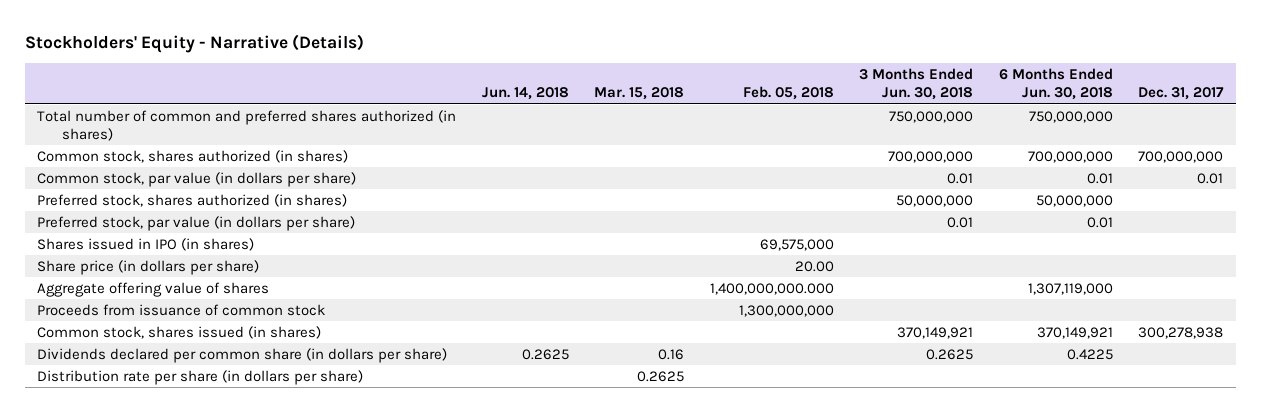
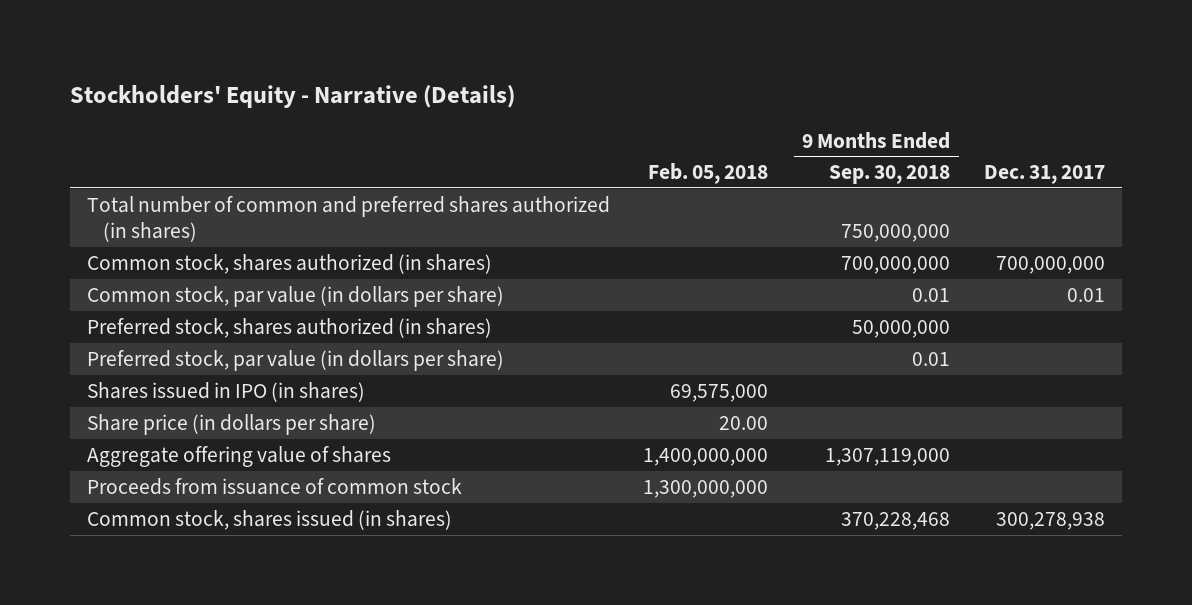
- | Jun. 14, 2018 | Mar. 15, 2018 | Feb. 05, 2018 | 3 Months Ended Jun. 30, 2018 | 6 Months Ended Jun. 30, 2018 | Dec. 31, 2017
+ | Feb. 05, 2018 | 9 Months Ended Sep. 30, 2018 | Dec. 31, 2017
- Aggregate offering value of shares | | | 1,400,000,000.000 | | 1,307,119,000 |
+ Aggregate offering value of shares | 1,400,000,000 | 1,307,119,000 |
- Dividends declared per common share (in dollars per share) | 0.2625 | 0.16 | | 0.2625 | 0.4225 |
- Distribution rate per share (in dollars per share) | | 0.2625 | | | |

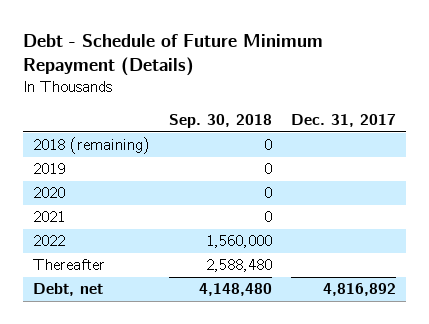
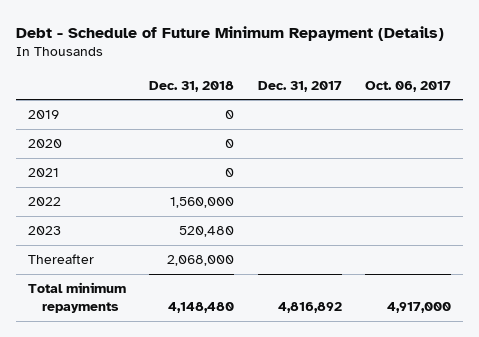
- | Sep. 30, 2018 | Dec. 31, 2017
+ | Dec. 31, 2018 | Dec. 31, 2017 | Oct. 06, 2017
- 2018 (remaining) | 0 |
+ 2023 | 520,480 | |
- Debt, net | 4,148,480 | 4,816,892
+ Total minimum repayments | 4,148,480 | 4,816,892 | 4,917,000

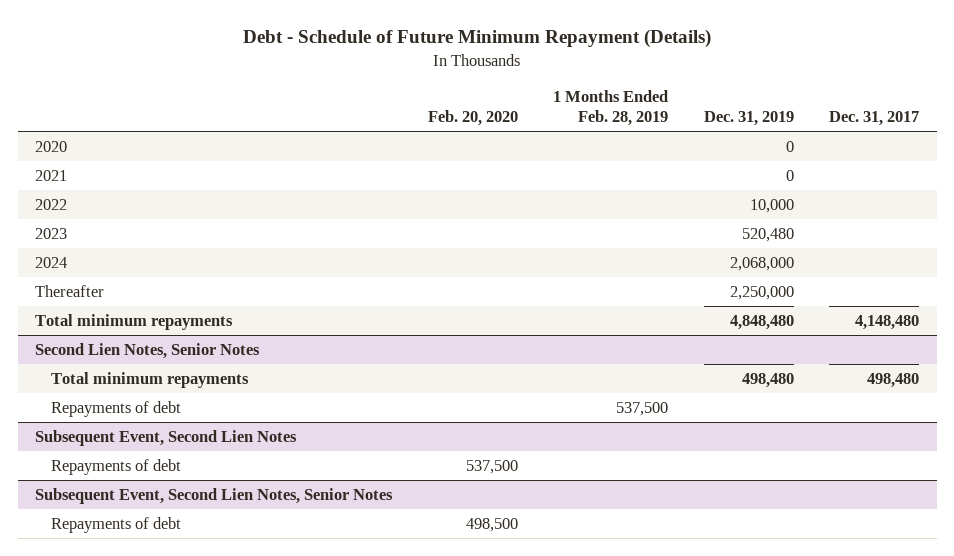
- | Dec. 31, 2018 | Dec. 31, 2017 | Oct. 06, 2017
+ | Feb. 20, 2020 | 1 Months Ended Feb. 28, 2019 | Dec. 31, 2019 | Dec. 31, 2017
- 2019 | 0 | |
+ 2024 | | | 2,068,000 |
- Total minimum repayments | 4,148,480 | 4,816,892 | 4,917,000
+ Total minimum repayments | | | 4,848,480 | 4,148,480
+ Second Lien Notes, Senior Notes
+ Total minimum repayments | | | 498,480 | 498,480
+ Repayments of debt | | 537,500 | |
+ Subsequent Event, Second Lien Notes
+ Repayments of debt | 537,500 | | |
+ Subsequent Event, Second Lien Notes, Senior Notes
+ Repayments of debt | 498,500 | | |

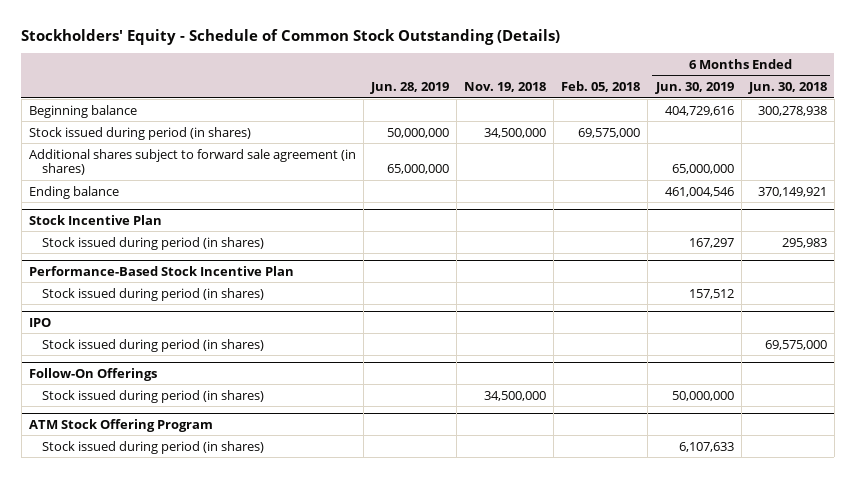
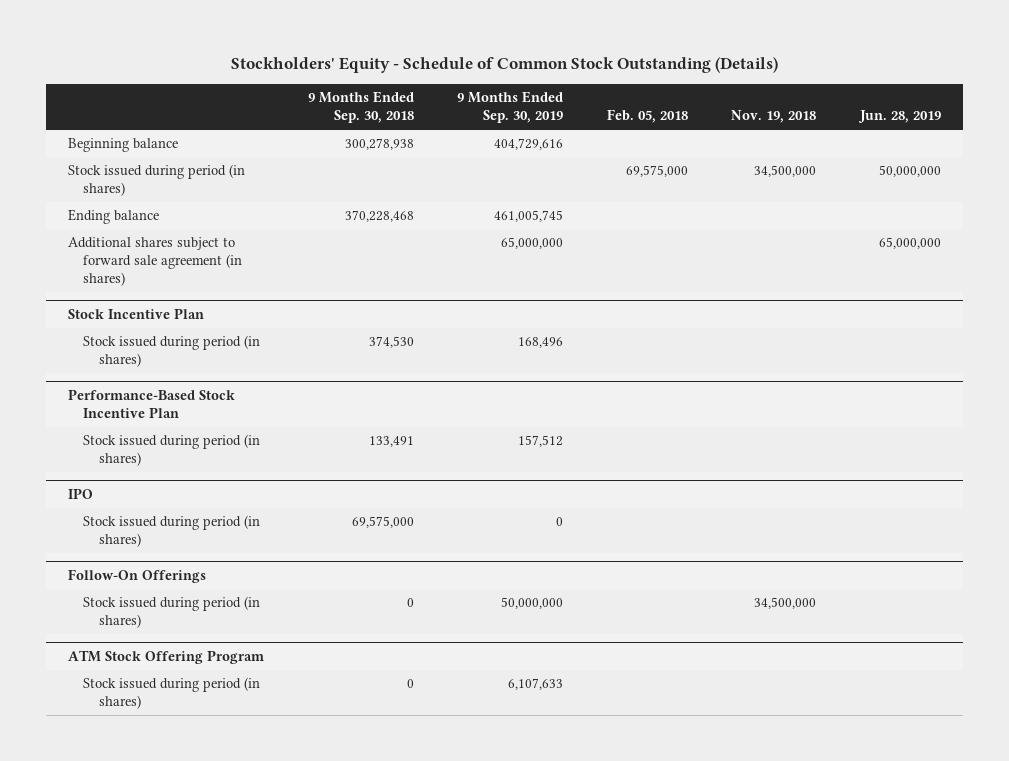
- | Jun. 28, 2019 | Nov. 19, 2018 | Feb. 05, 2018 | 6 Months Ended Jun. 30, 2019 | 6 Months Ended Jun. 30, 2018
+ | 9 Months Ended Sep. 30, 2018 | 9 Months Ended Sep. 30, 2019 | Feb. 05, 2018 | Nov. 19, 2018 | Jun. 28, 2019
moved down: Additional shares subject to forward sale agreement (in shares) | | 65,000,000 | | | 65,000,000

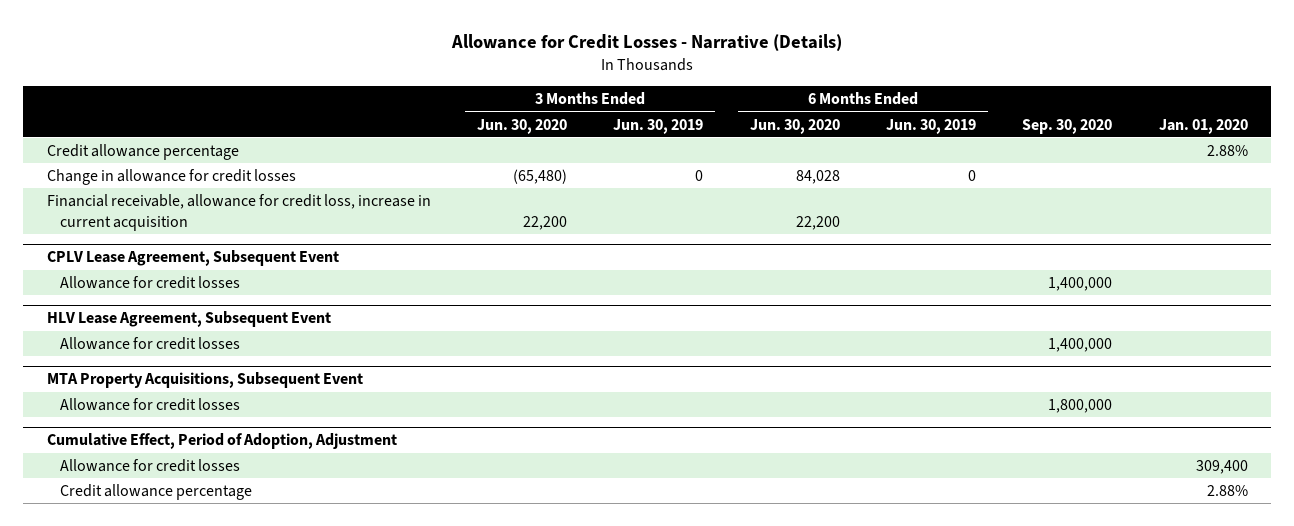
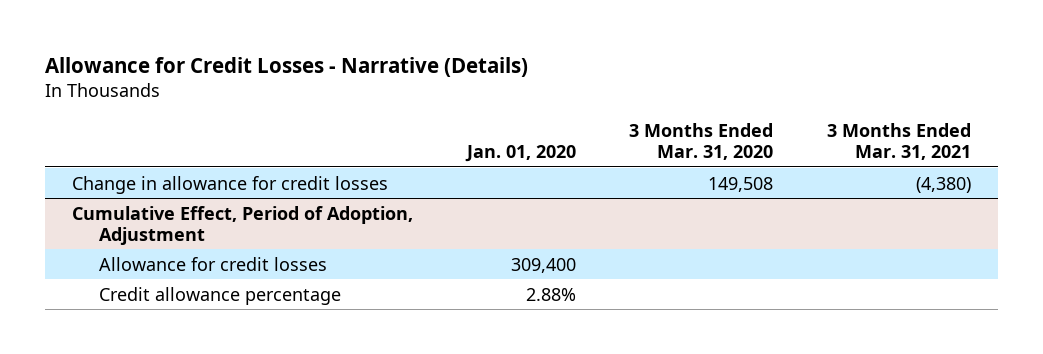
- | 3 Months Ended Jun. 30, 2020 | 3 Months Ended Jun. 30, 2019 | 6 Months Ended Jun. 30, 2020 | 6 Months Ended Jun. 30, 2019 | Sep. 30, 2020 | Jan. 01, 2020
+ | Jan. 01, 2020 | 3 Months Ended Mar. 31, 2020 | 3 Months Ended Mar. 31, 2021
- Credit allowance percentage | | | | | | 2.88%
- Financial receivable, allowance for credit loss, increase in current acquisition | 22,200 | | 22,200 | | |
- CPLV Lease Agreement, Subsequent Event
- Allowance for credit losses | | | | | 1,400,000 |
- HLV Lease Agreement, Subsequent Event
- Allowance for credit losses | | | | | 1,400,000 |
- MTA Property Acquisitions, Subsequent Event
- Allowance for credit losses | | | | | 1,800,000 |

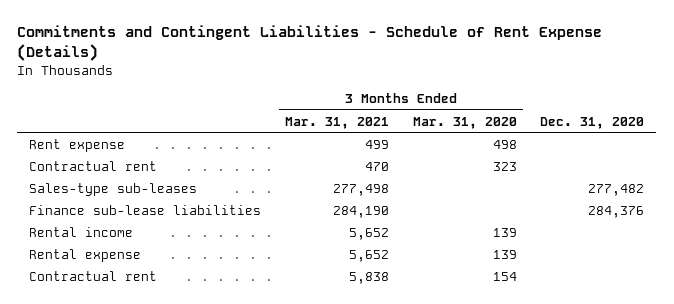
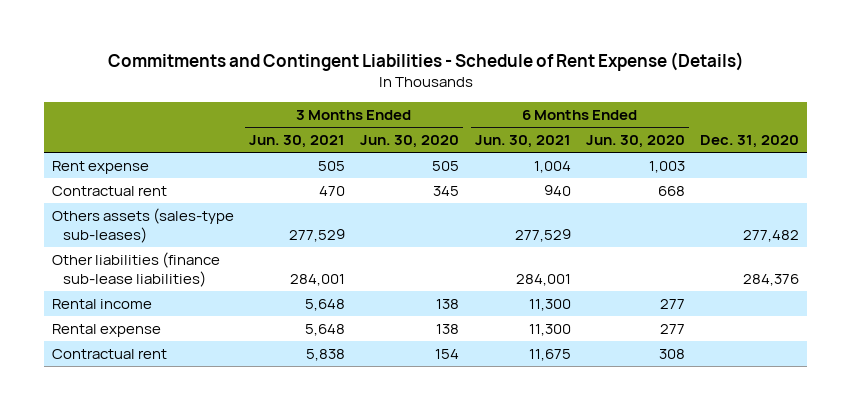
- | 3 Months Ended Mar. 31, 2021 | 3 Months Ended Mar. 31, 2020 | Dec. 31, 2020
+ | 3 Months Ended Jun. 30, 2021 | 3 Months Ended Jun. 30, 2020 | 6 Months Ended Jun. 30, 2021 | 6 Months Ended Jun. 30, 2020 | Dec. 31, 2020
- Sales-type sub-leases | 277,498 | | 277,482
- Finance sub-lease liabilities | 284,190 | | 284,376
+ Others assets (sales-type sub-leases) | 277,529 | | 277,529 | | 277,482
+ Other liabilities (finance sub-lease liabilities) | 284,001 | | 284,001 | | 284,376

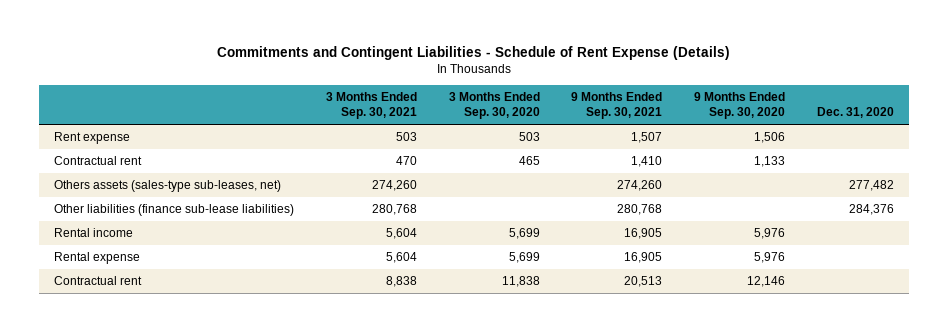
- | 3 Months Ended Jun. 30, 2021 | 3 Months Ended Jun. 30, 2020 | 6 Months Ended Jun. 30, 2021 | 6 Months Ended Jun. 30, 2020 | Dec. 31, 2020
+ | 3 Months Ended Sep. 30, 2021 | 3 Months Ended Sep. 30, 2020 | 9 Months Ended Sep. 30, 2021 | 9 Months Ended Sep. 30, 2020 | Dec. 31, 2020
- Others assets (sales-type sub-leases) | 277,529 | | 277,529 | | 277,482
+ Others assets (sales-type sub-leases, net) | 274,260 | | 274,260 | | 277,482

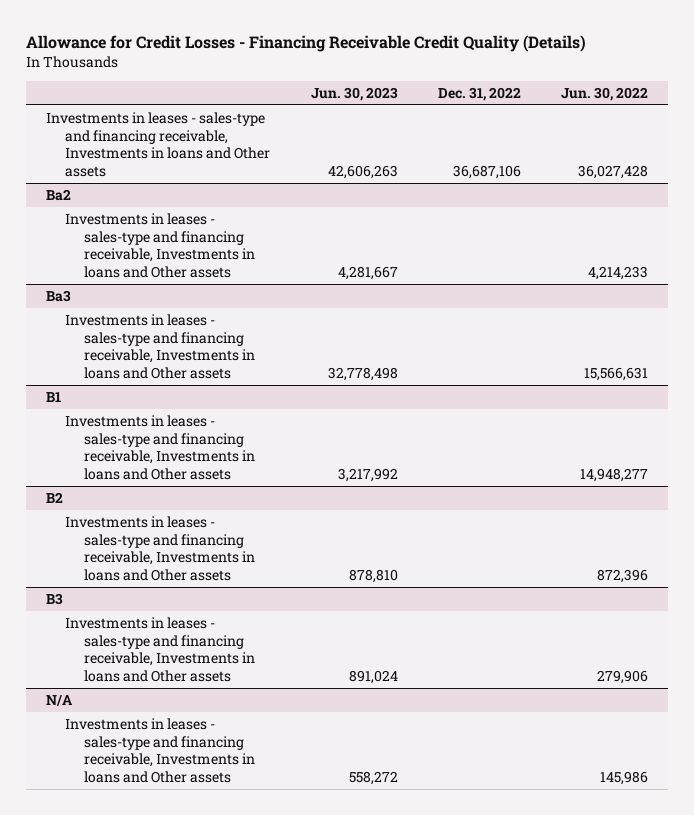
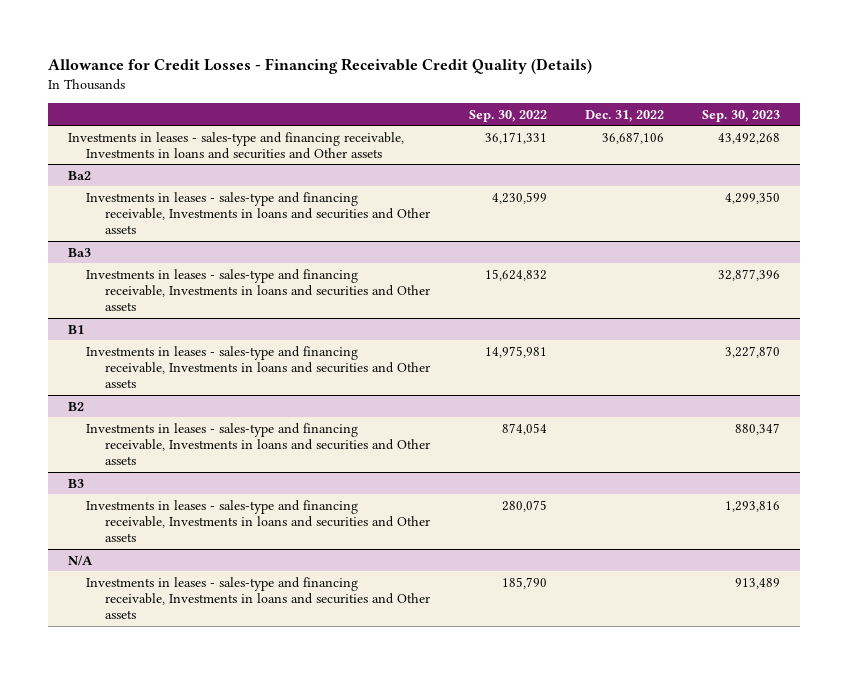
- | Jun. 30, 2023 | Dec. 31, 2022 | Jun. 30, 2022
+ | Sep. 30, 2022 | Dec. 31, 2022 | Sep. 30, 2023
- Investments in leases - sales-type and financing receivable, Investments in loans and Other assets | 42,606,263 | 36,687,106 | 36,027,428
+ Investments in leases - sales-type and financing receivable, Investments in loans and securities and Other assets | 36,171,331 | 36,687,106 | 43,492,268
@ Ba2
- Investments in leases - sales-type and financing receivable, Investments in loans and Other assets | 4,281,667 | | 4,214,233
+ Investments in leases - sales-type and financing receivable, Investments in loans and securities and Other assets | 4,230,599 | | 4,299,350
@ Ba3
- Investments in leases - sales-type and financing receivable, Investments in loans and Other assets | 32,778,498 | | 15,566,631
+ Investments in leases - sales-type and financing receivable, Investments in loans and securities and Other assets | 15,624,832 | | 32,877,396
@ B1
- Investments in leases - sales-type and financing receivable, Investments in loans and Other assets | 3,217,992 | | 14,948,277
+ Investments in leases - sales-type and financing receivable, Investments in loans and securities and Other assets | 14,975,981 | | 3,227,870
@ B2
- Investments in leases - sales-type and financing receivable, Investments in loans and Other assets | 878,810 | | 872,396
+ Investments in leases - sales-type and financing receivable, Investments in loans and securities and Other assets | 874,054 | | 880,347
@ B3
- Investments in leases - sales-type and financing receivable, Investments in loans and Other assets | 891,024 | | 279,906
+ Investments in leases - sales-type and financing receivable, Investments in loans and securities and Other assets | 280,075 | | 1,293,816
@ N/A
- Investments in leases - sales-type and financing receivable, Investments in loans and Other assets | 558,272 | | 145,986
+ Investments in leases - sales-type and financing receivable, Investments in loans and securities and Other assets | 185,790 | | 913,489

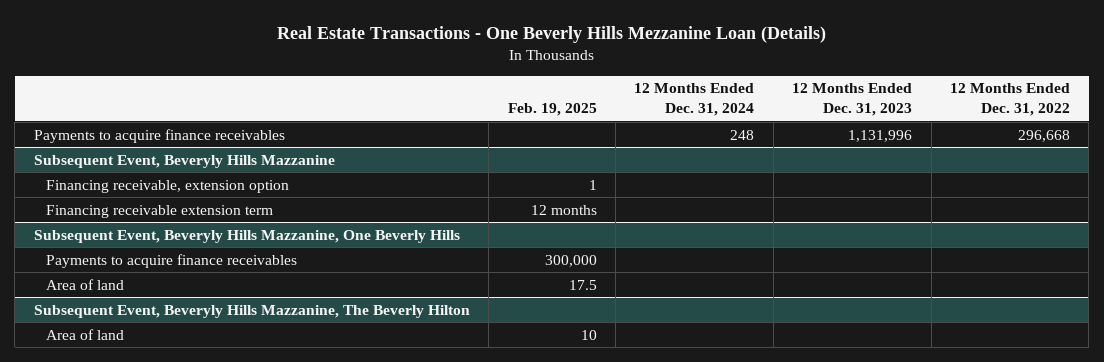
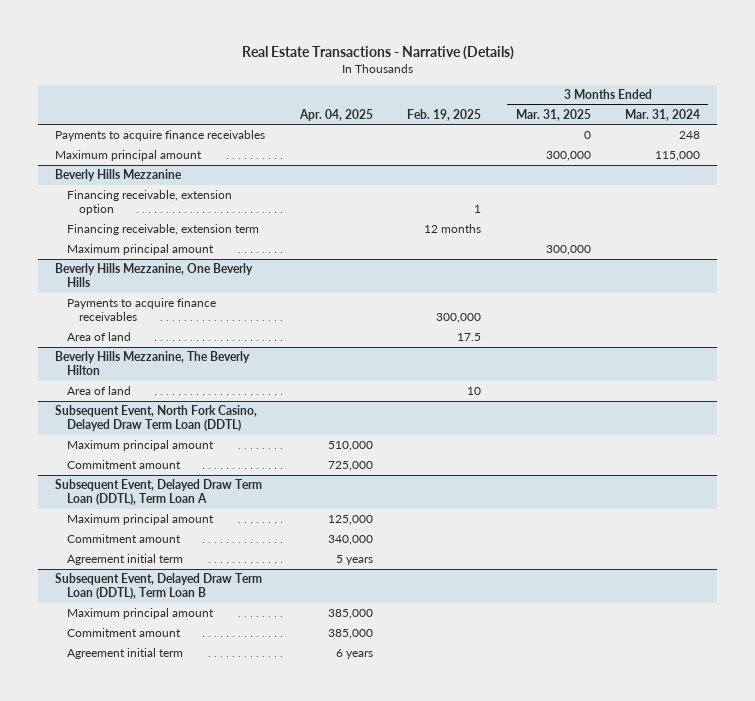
- Real Estate Transactions - One Beverly Hills Mezzanine Loan (Details)
+ Real Estate Transactions - Narrative (Details)
- | Feb. 19, 2025 | 12 Months Ended Dec. 31, 2024 | 12 Months Ended Dec. 31, 2023 | 12 Months Ended Dec. 31, 2022
+ | Apr. 04, 2025 | Feb. 19, 2025 | 3 Months Ended Mar. 31, 2025 | 3 Months Ended Mar. 31, 2024
- Subsequent Event, Beveryly Hills Mazzanine
+ Maximum principal amount | | | 300,000 | 115,000
+ Beverly Hills Mezzanine
- Financing receivable extension term | 12 months | | |
- Subsequent Event, Beveryly Hills Mazzanine, One Beverly Hills
+ Financing receivable, extension term | | 12 months | |
+ Maximum principal amount | | | 300,000 |
+ Beverly Hills Mezzanine, One Beverly Hills
- Subsequent Event, Beveryly Hills Mazzanine, The Beverly Hilton
+ Beverly Hills Mezzanine, The Beverly Hilton
+ Subsequent Event, North Fork Casino, Delayed Draw Term Loan (DDTL)
+ Maximum principal amount | 510,000 | | |
+ Commitment amount | 725,000 | | |
+ Subsequent Event, Delayed Draw Term Loan (DDTL), Term Loan A
+ Maximum principal amount | 125,000 | | |
+ Commitment amount | 340,000 | | |
+ Agreement initial term | 5 years | | |
+ Subsequent Event, Delayed Draw Term Loan (DDTL), Term Loan B
+ Maximum principal amount | 385,000 | | |
+ Commitment amount | 385,000 | | |
+ Agreement initial term | 6 years | | |

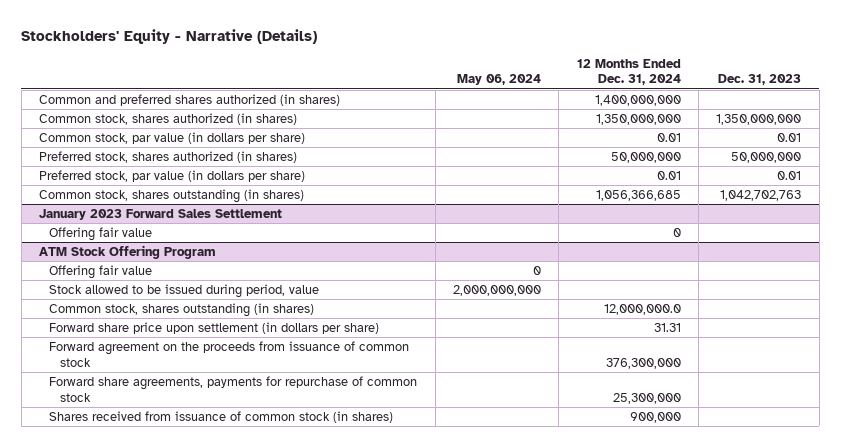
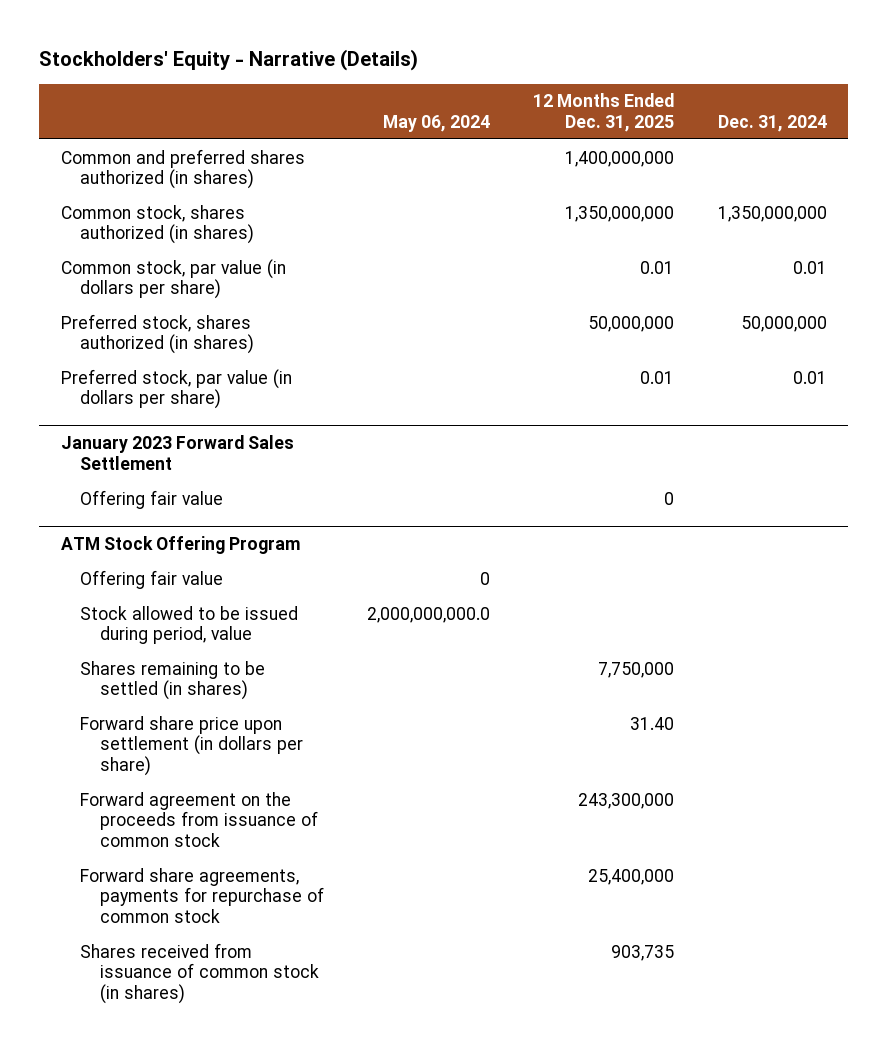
- | May 06, 2024 | 12 Months Ended Dec. 31, 2024 | Dec. 31, 2023
+ | May 06, 2024 | 12 Months Ended Dec. 31, 2025 | Dec. 31, 2024
- Common stock, shares outstanding (in shares) | | 1,056,366,685 | 1,042,702,763
@ ATM Stock Offering Program
- Stock allowed to be issued during period, value | 2,000,000,000 | |
- Common stock, shares outstanding (in shares) | | 12,000,000.0 |
+ Stock allowed to be issued during period, value | 2,000,000,000.0 | |
+ Shares remaining to be settled (in shares) | | 7,750,000 |

